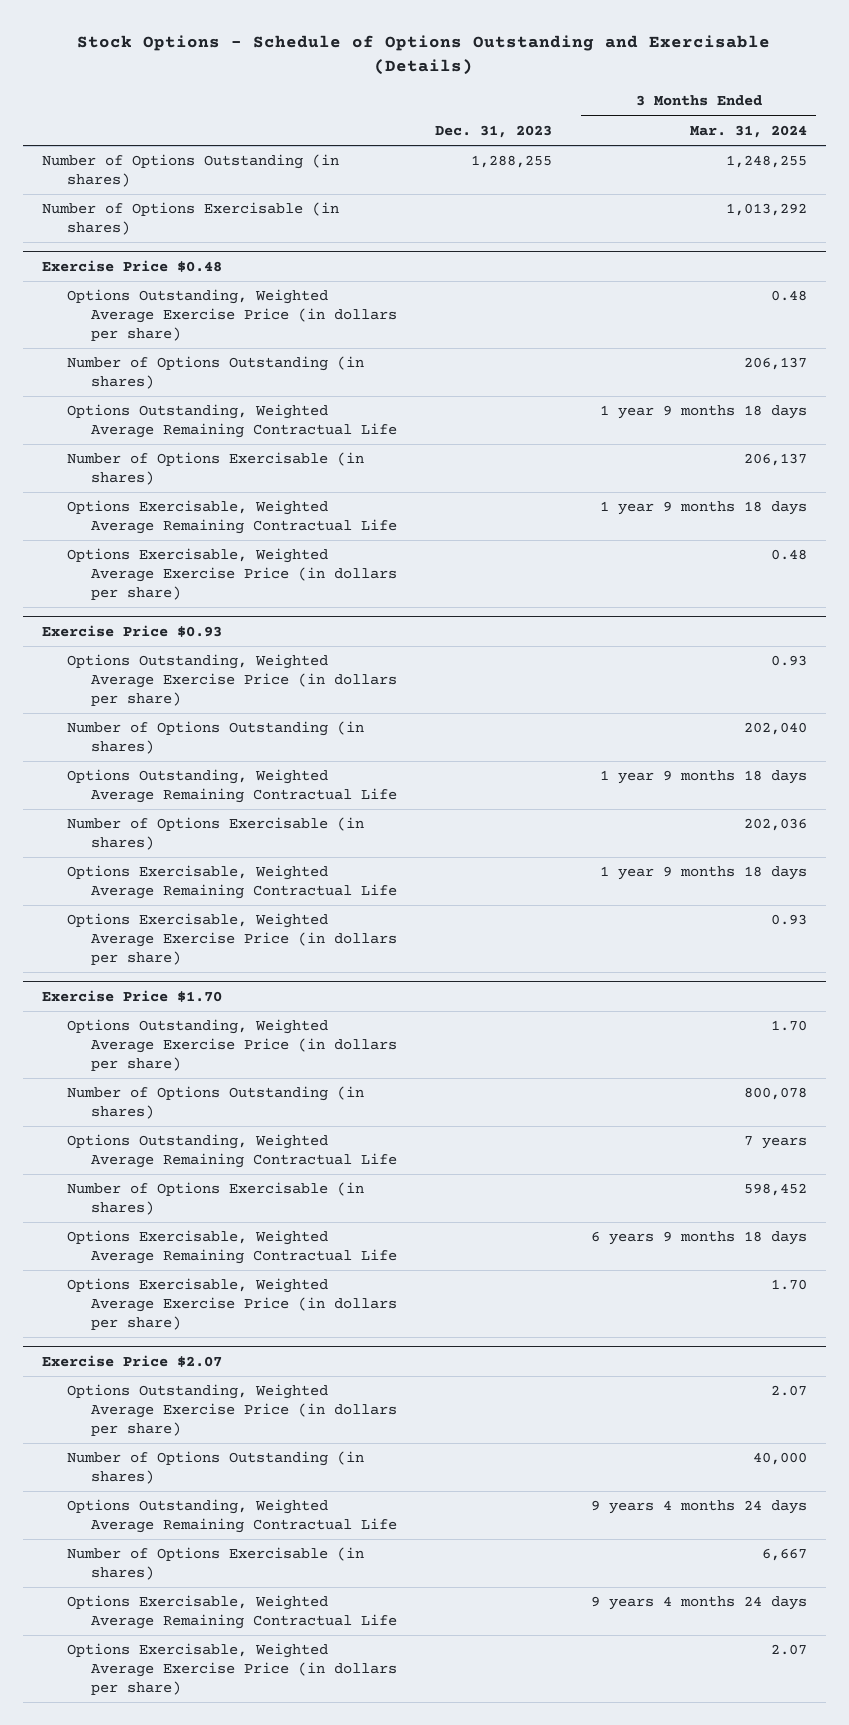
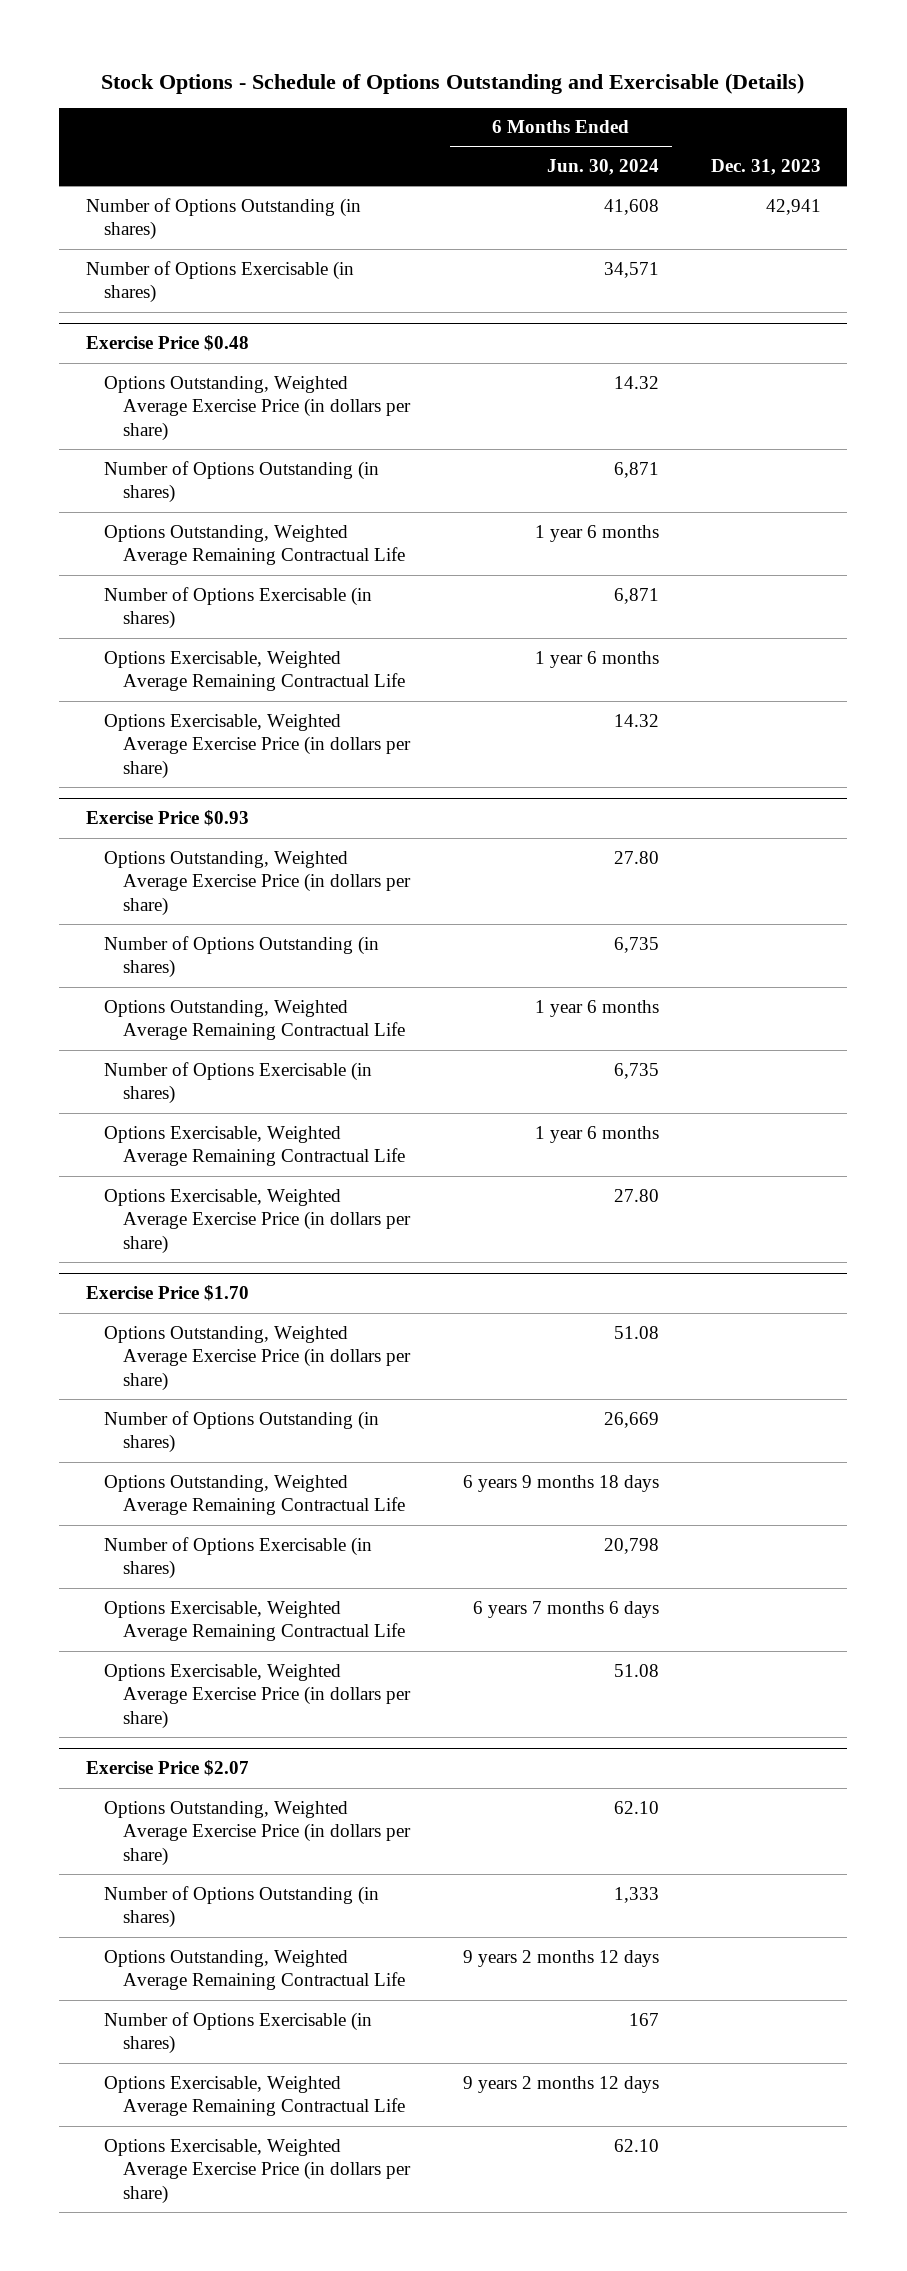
- | Dec. 31, 2023 | 3 Months Ended Mar. 31, 2024
+ | 6 Months Ended Jun. 30, 2024 | Dec. 31, 2023
- Number of Options Outstanding (in shares) | 1,288,255 | 1,248,255
+ Number of Options Outstanding (in shares) | 41,608 | 42,941

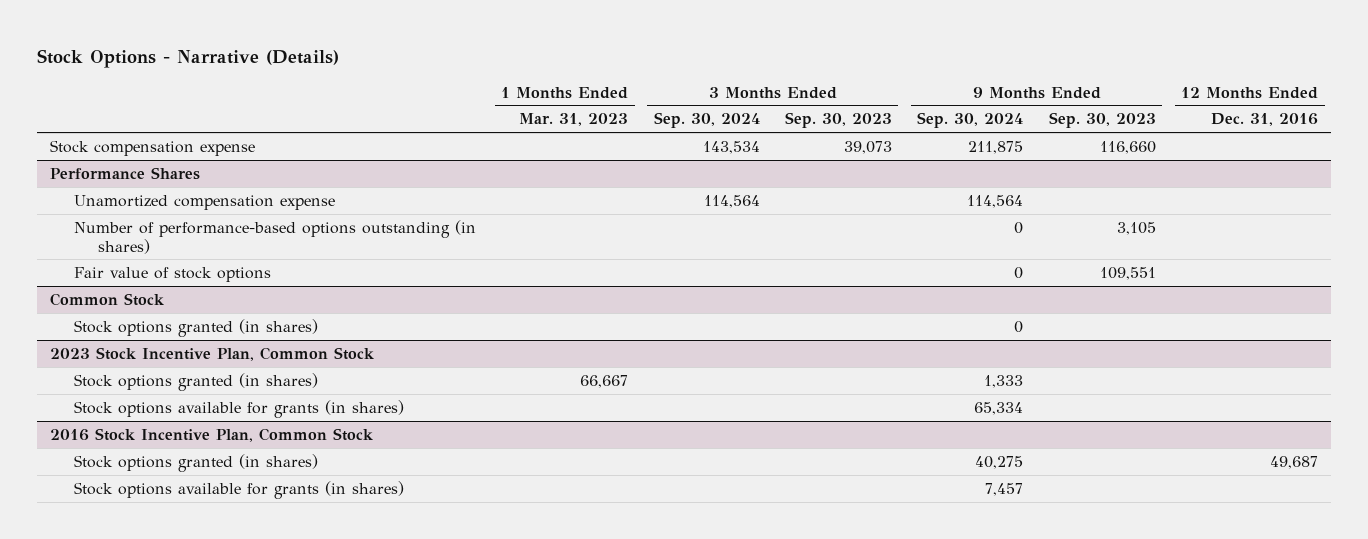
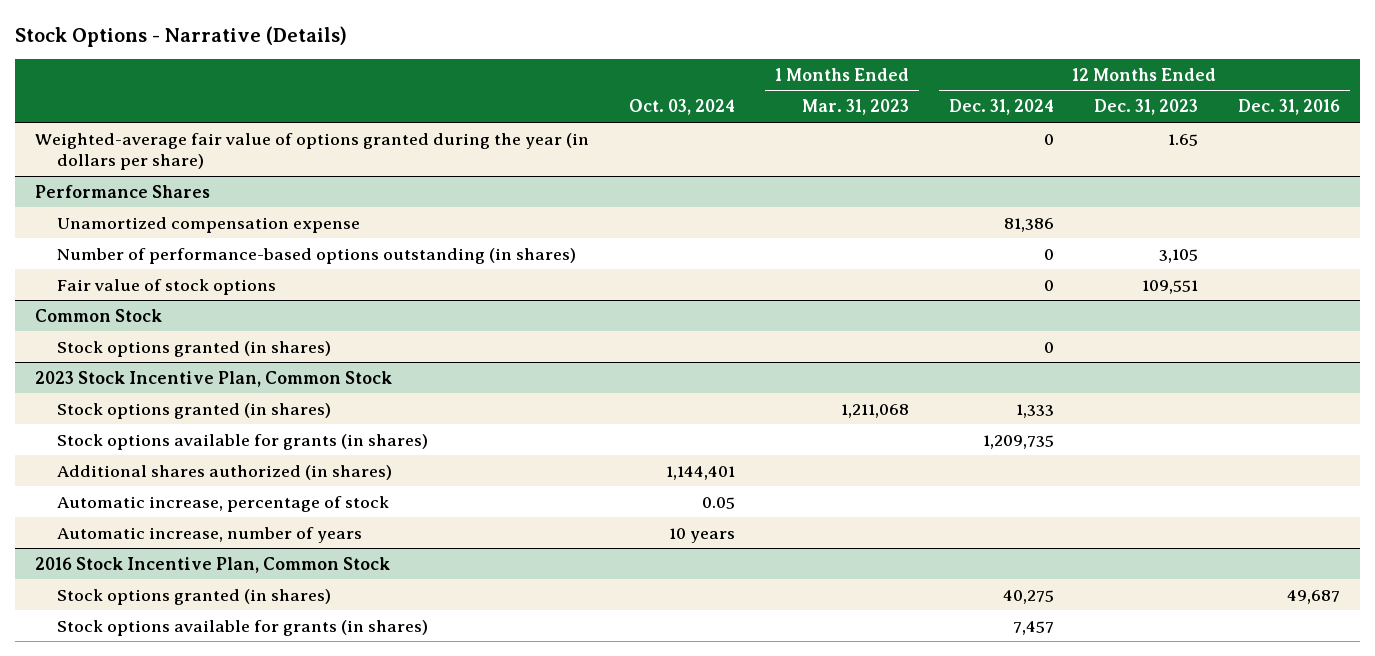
- | 1 Months Ended Mar. 31, 2023 | 3 Months Ended Sep. 30, 2024 | 3 Months Ended Sep. 30, 2023 | 9 Months Ended Sep. 30, 2024 | 9 Months Ended Sep. 30, 2023 | 12 Months Ended Dec. 31, 2016
+ | Oct. 03, 2024 | 1 Months Ended Mar. 31, 2023 | 12 Months Ended Dec. 31, 2024 | 12 Months Ended Dec. 31, 2023 | 12 Months Ended Dec. 31, 2016
- Stock compensation expense | | 143,534 | 39,073 | 211,875 | 116,660 |
+ Weighted-average fair value of options granted during the year (in dollars per share) | | | 0 | 1.65 |
@ 2023 Stock Incentive Plan, Common Stock
- Stock options granted (in shares) | 66,667 | | | 1,333 | |
+ Stock options granted (in shares) | | 1,211,068 | 1,333 | |
+ Additional shares authorized (in shares) | 1,144,401 | | | |
+ Automatic increase, percentage of stock | 0.05 | | | |
+ Automatic increase, number of years | 10 years | | | |

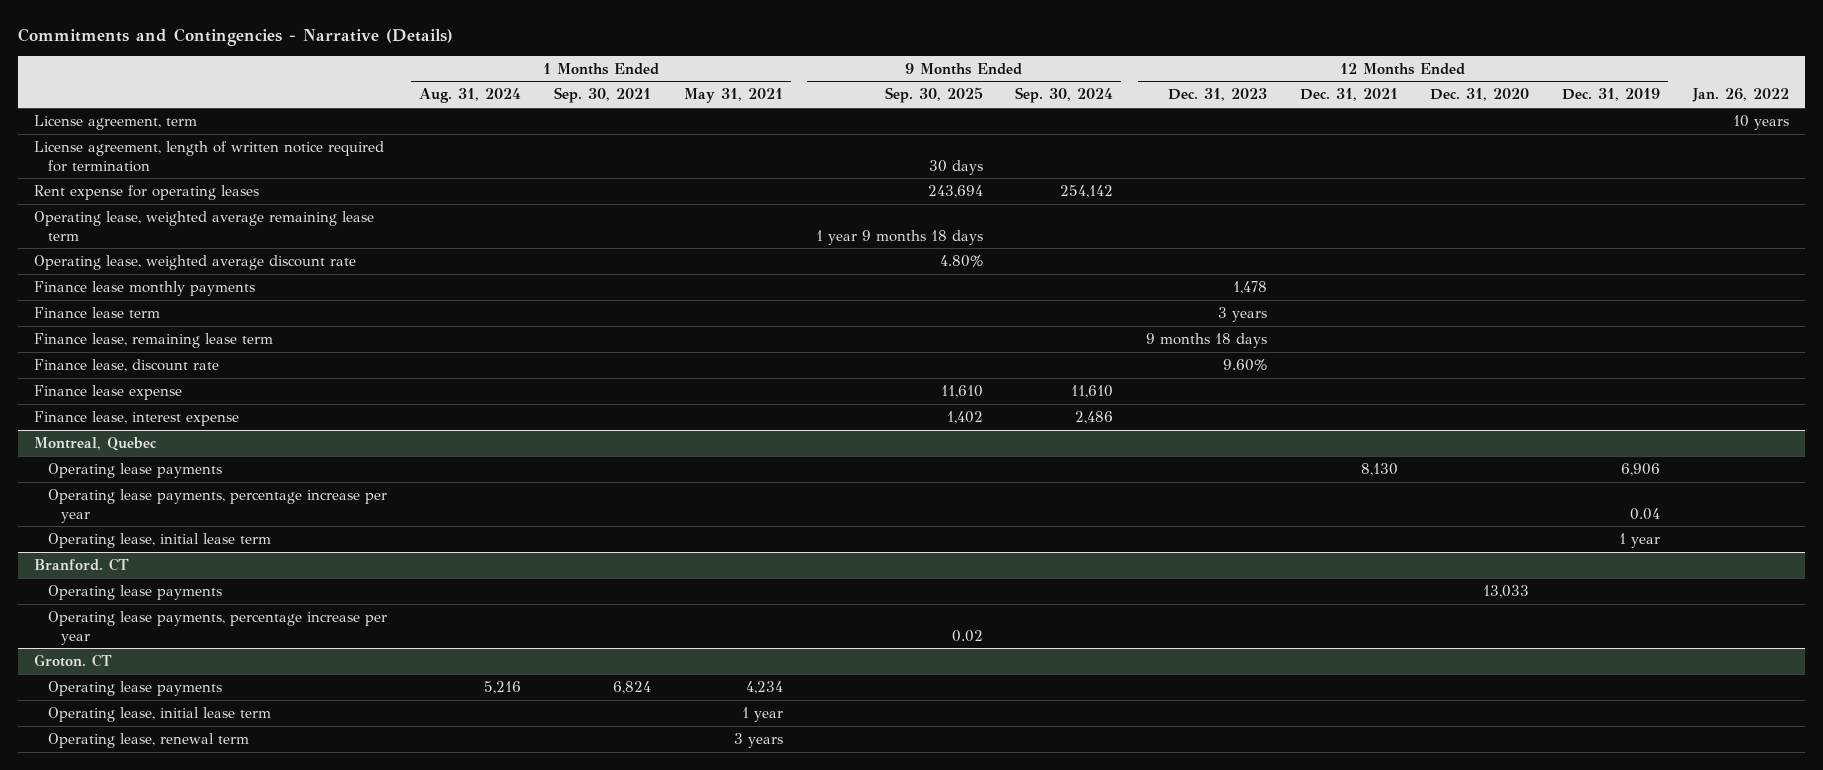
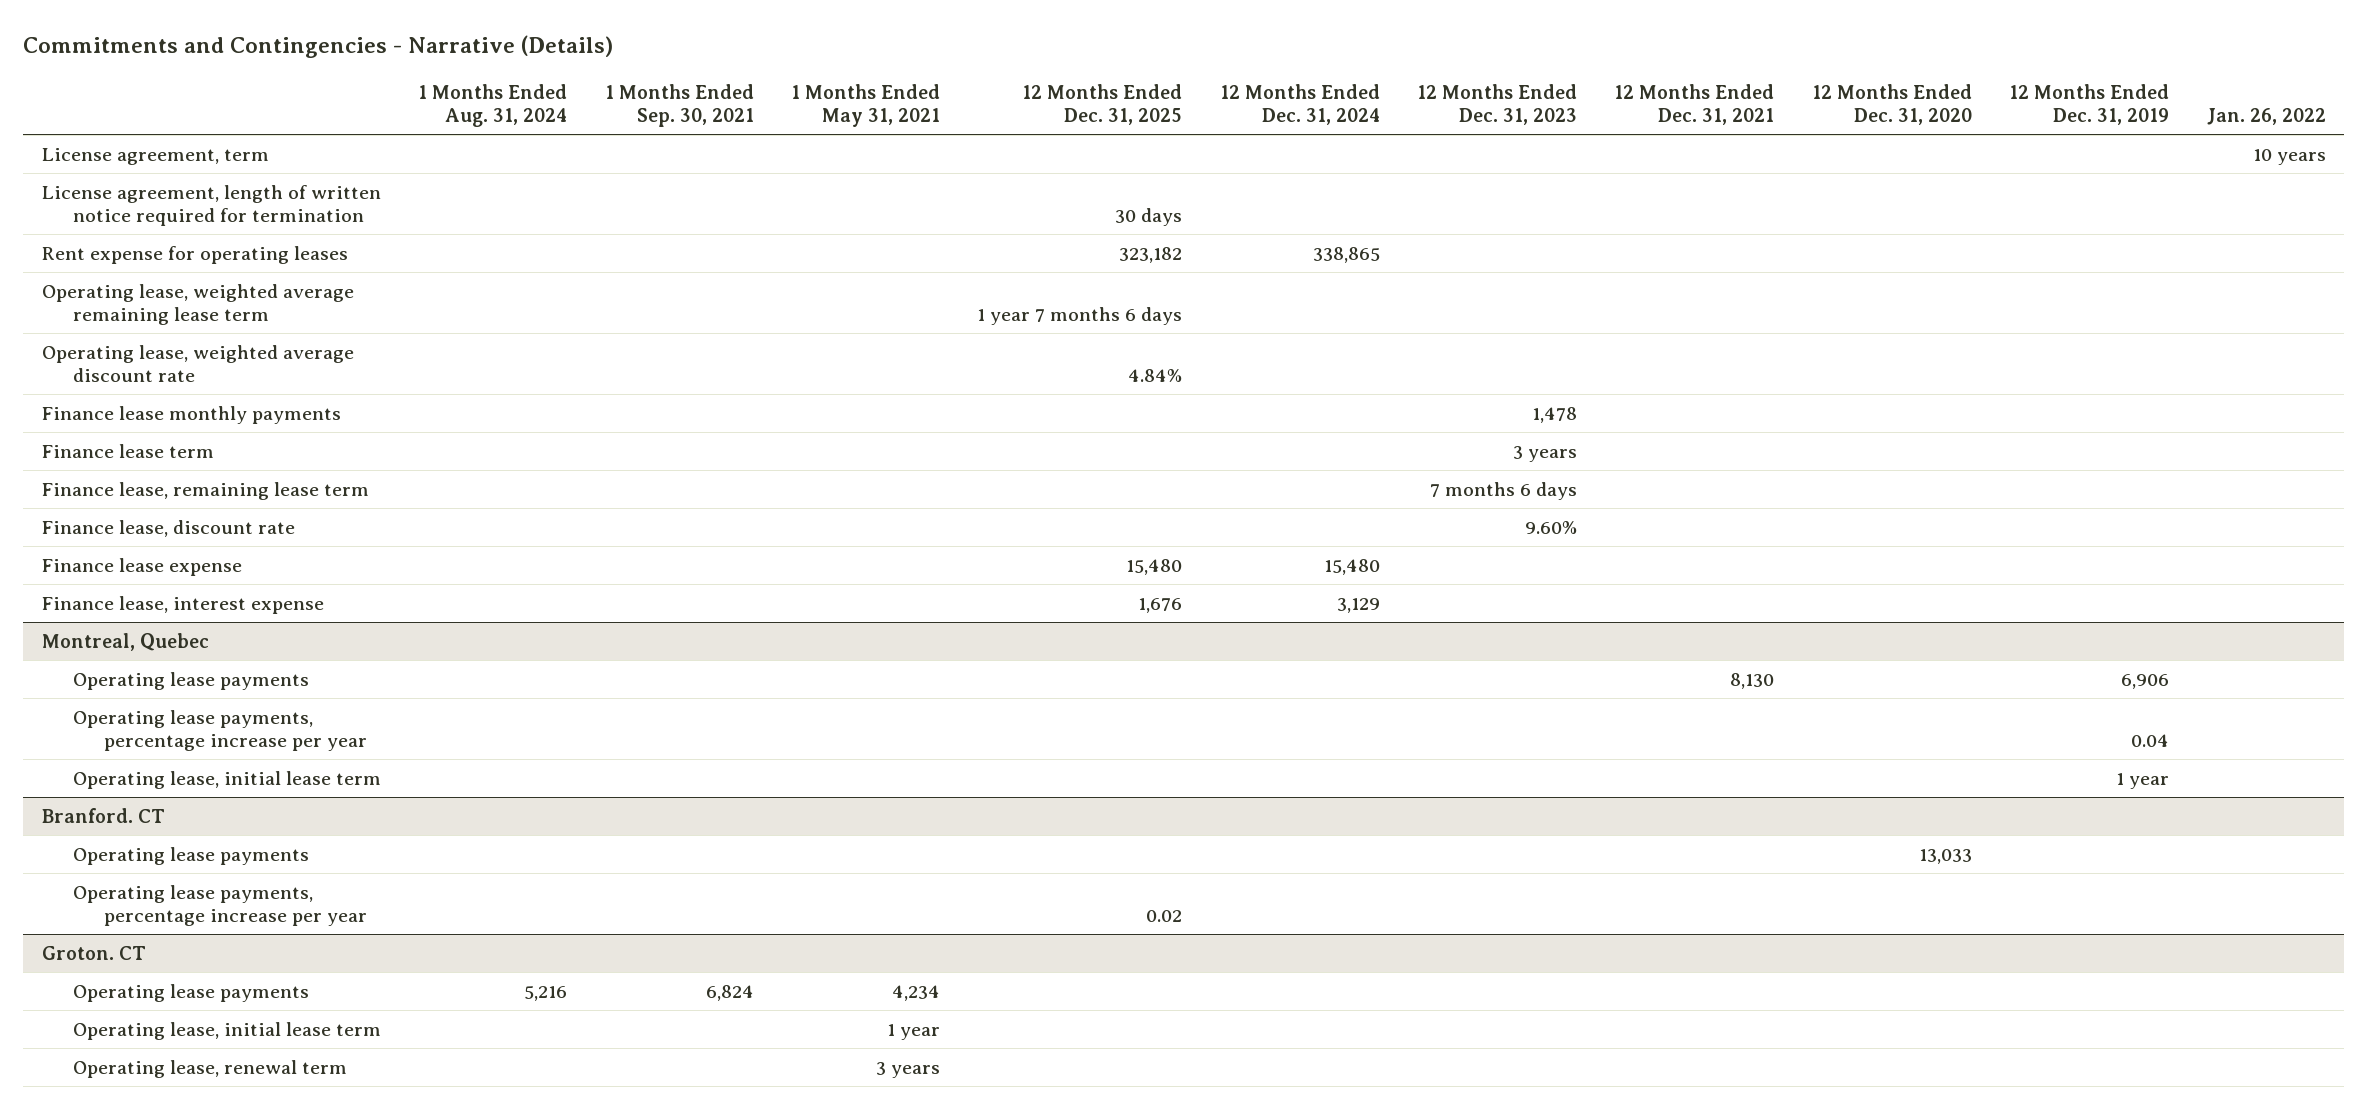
- | 1 Months Ended Aug. 31, 2024 | 1 Months Ended Sep. 30, 2021 | 1 Months Ended May 31, 2021 | 9 Months Ended Sep. 30, 2025 | 9 Months Ended Sep. 30, 2024 | 12 Months Ended Dec. 31, 2023 | 12 Months Ended Dec. 31, 2021 | 12 Months Ended Dec. 31, 2020 | 12 Months Ended Dec. 31, 2019 | Jan. 26, 2022
+ | 1 Months Ended Aug. 31, 2024 | 1 Months Ended Sep. 30, 2021 | 1 Months Ended May 31, 2021 | 12 Months Ended Dec. 31, 2025 | 12 Months Ended Dec. 31, 2024 | 12 Months Ended Dec. 31, 2023 | 12 Months Ended Dec. 31, 2021 | 12 Months Ended Dec. 31, 2020 | 12 Months Ended Dec. 31, 2019 | Jan. 26, 2022
- Finance lease, remaining lease term | | | | | | 9 months 18 days | | | |
+ Finance lease, remaining lease term | | | | | | 7 months 6 days | | | |

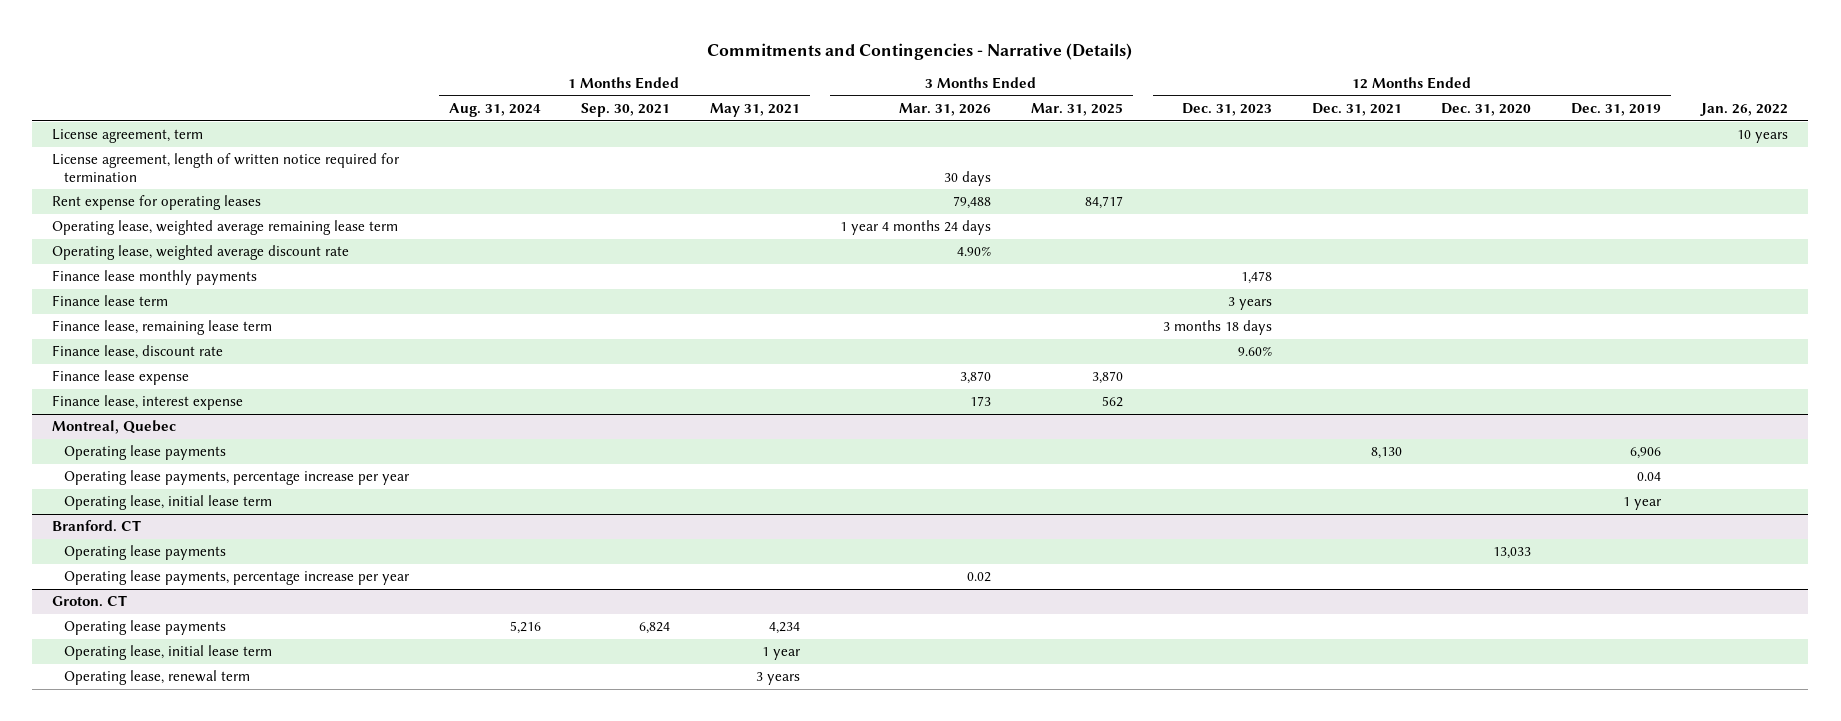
- | 1 Months Ended Aug. 31, 2024 | 1 Months Ended Sep. 30, 2021 | 1 Months Ended May 31, 2021 | 12 Months Ended Dec. 31, 2025 | 12 Months Ended Dec. 31, 2024 | 12 Months Ended Dec. 31, 2023 | 12 Months Ended Dec. 31, 2021 | 12 Months Ended Dec. 31, 2020 | 12 Months Ended Dec. 31, 2019 | Jan. 26, 2022
+ | 1 Months Ended Aug. 31, 2024 | 1 Months Ended Sep. 30, 2021 | 1 Months Ended May 31, 2021 | 3 Months Ended Mar. 31, 2026 | 3 Months Ended Mar. 31, 2025 | 12 Months Ended Dec. 31, 2023 | 12 Months Ended Dec. 31, 2021 | 12 Months Ended Dec. 31, 2020 | 12 Months Ended Dec. 31, 2019 | Jan. 26, 2022
- Finance lease, remaining lease term | | | | | | 7 months 6 days | | | |
+ Finance lease, remaining lease term | | | | | | 3 months 18 days | | | |

